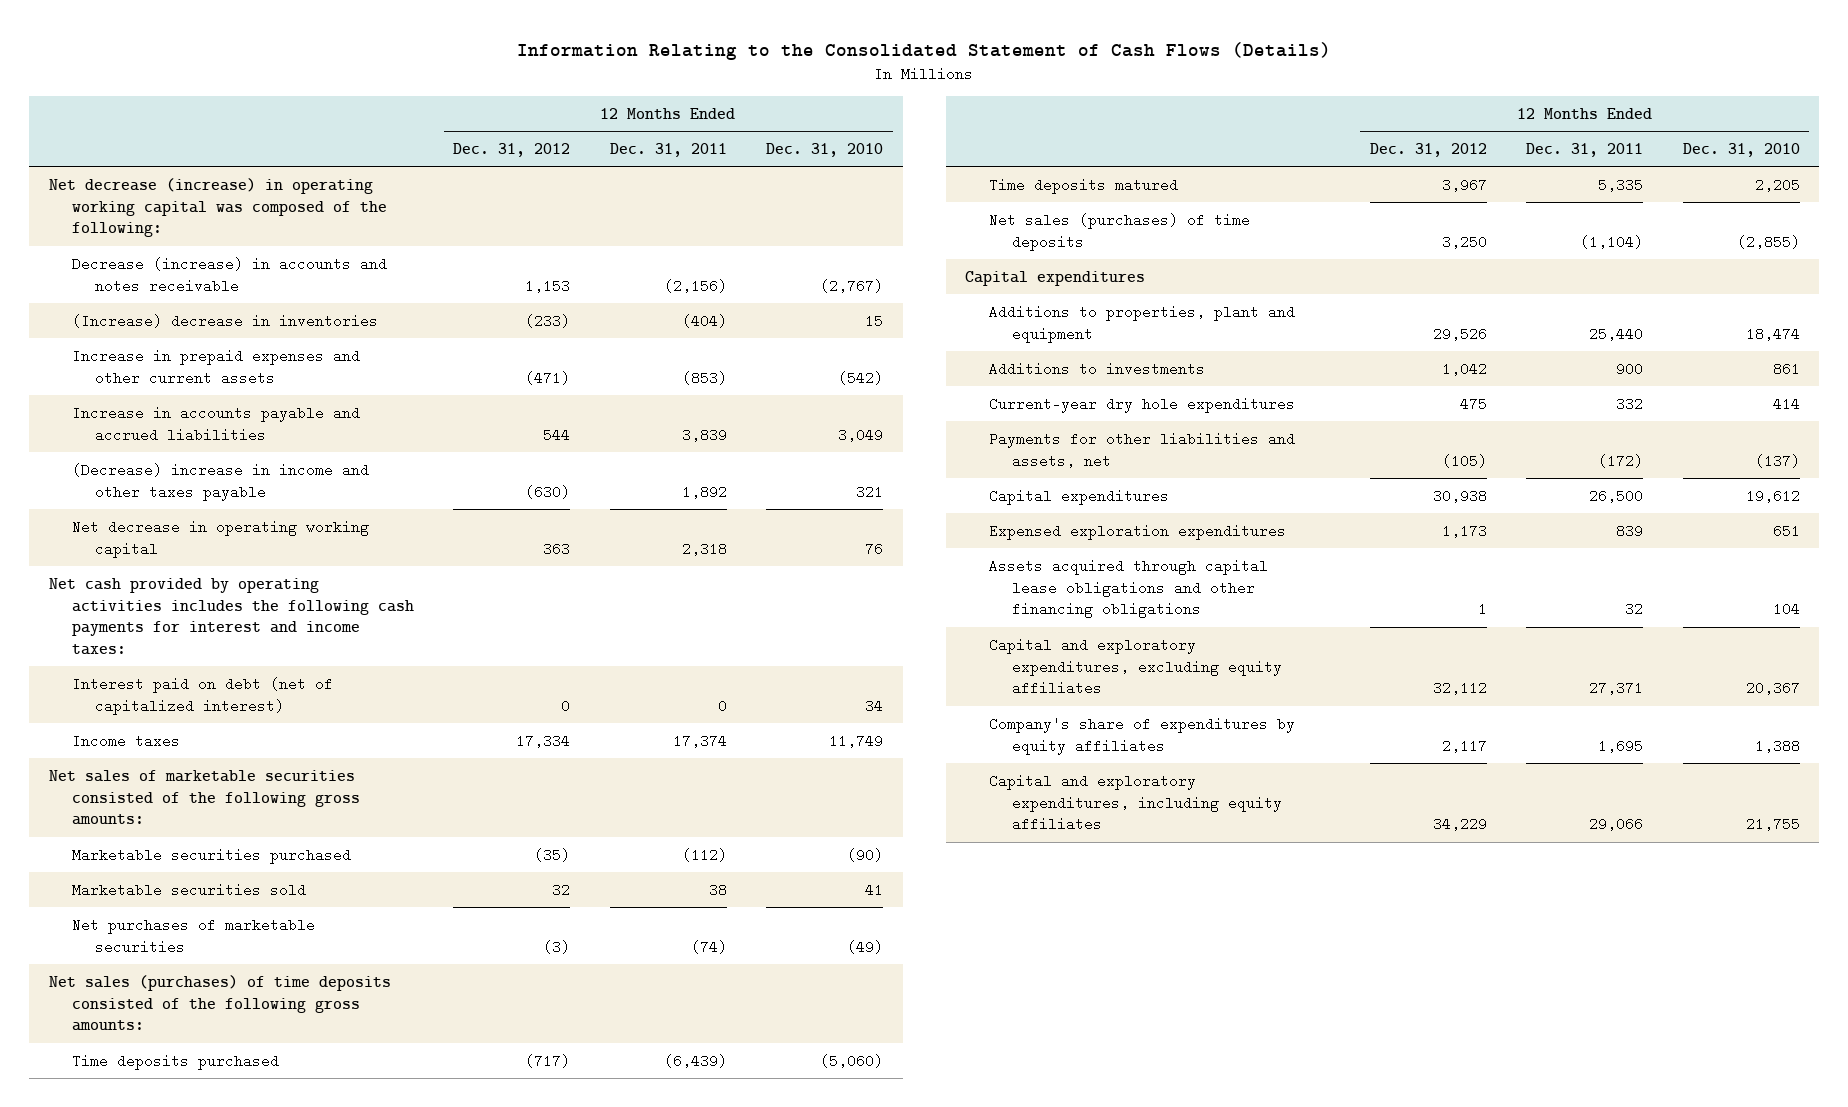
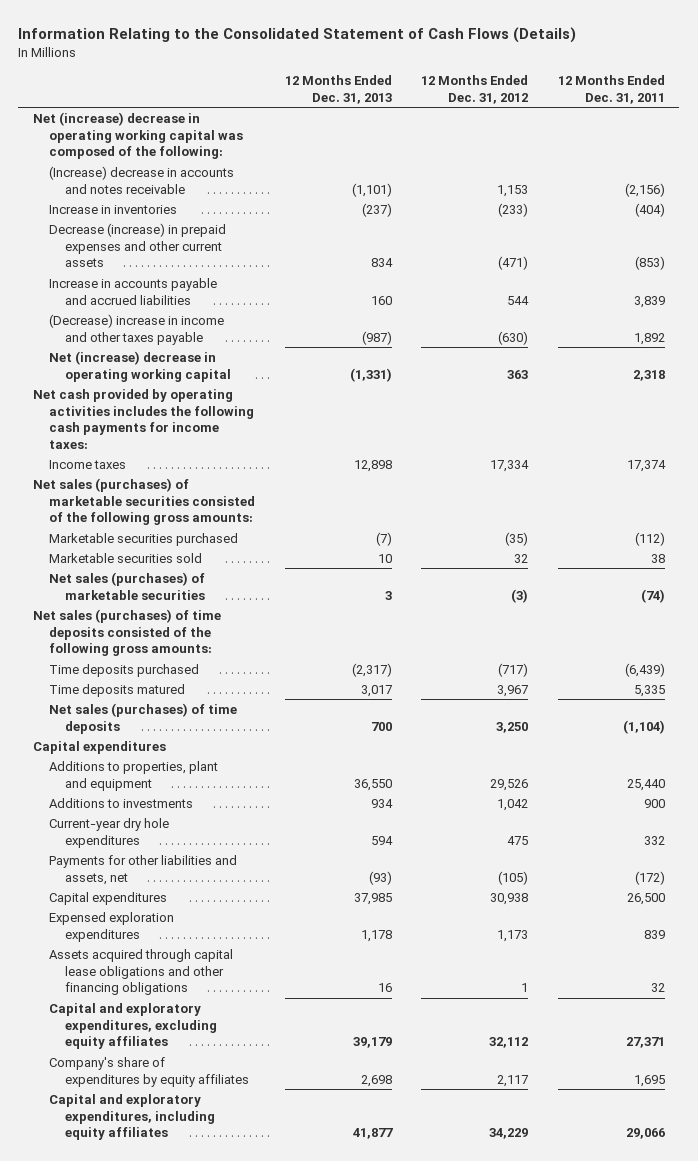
- | 12 Months Ended Dec. 31, 2012 | 12 Months Ended Dec. 31, 2011 | 12 Months Ended Dec. 31, 2010
+ | 12 Months Ended Dec. 31, 2013 | 12 Months Ended Dec. 31, 2012 | 12 Months Ended Dec. 31, 2011
- Net decrease (increase) in operating working capital was composed of the following:
- Decrease (increase) in accounts and notes receivable | 1,153 | (2,156) | (2,767)
- (Increase) decrease in inventories | (233) | (404) | 15
- Increase in prepaid expenses and other current assets | (471) | (853) | (542)
+ Net (increase) decrease in operating working capital was composed of the following:
+ (Increase) decrease in accounts and notes receivable | (1,101) | 1,153 | (2,156)
+ Increase in inventories | (237) | (233) | (404)
+ Decrease (increase) in prepaid expenses and other current assets | 834 | (471) | (853)
- Net decrease in operating working capital | 363 | 2,318 | 76
- Net cash provided by operating activities includes the following cash payments for interest and income taxes:
- Interest paid on debt (net of capitalized interest) | 0 | 0 | 34
+ Net (increase) decrease in operating working capital | (1,331) | 363 | 2,318
+ Net cash provided by operating activities includes the following cash payments for income taxes:
- Net sales of marketable securities consisted of the following gross amounts:
+ Net sales (purchases) of marketable securities consisted of the following gross amounts:
- Net purchases of marketable securities | (3) | (74) | (49)
+ Net sales (purchases) of marketable securities | 3 | (3) | (74)

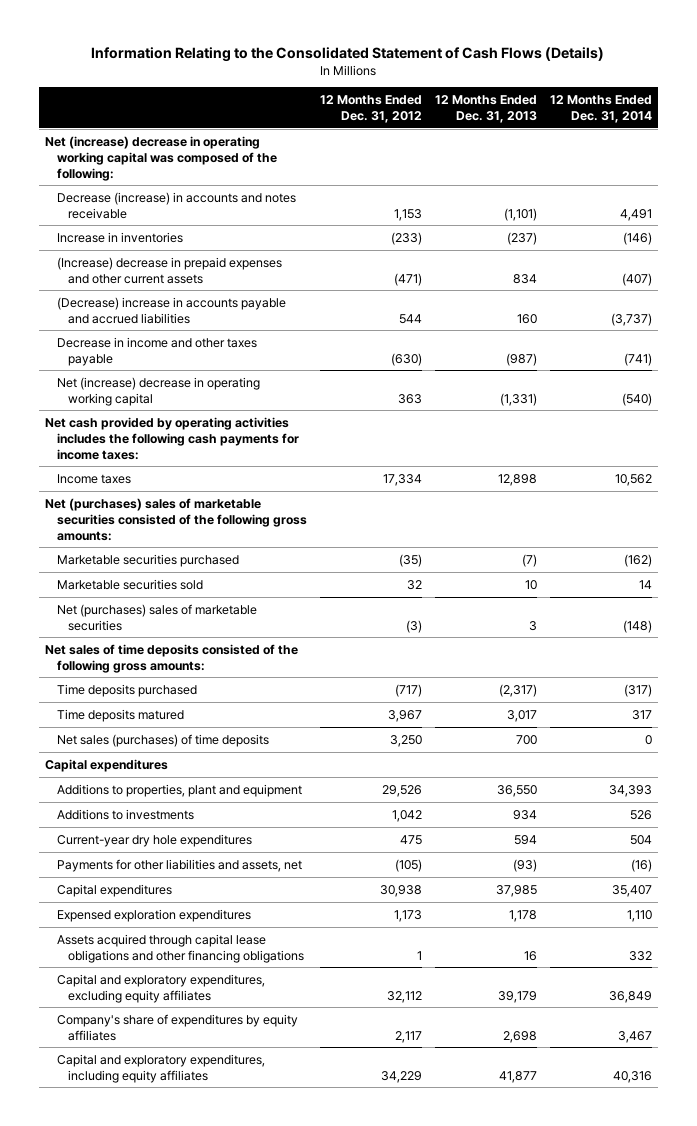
- | 12 Months Ended Dec. 31, 2013 | 12 Months Ended Dec. 31, 2012 | 12 Months Ended Dec. 31, 2011
+ | 12 Months Ended Dec. 31, 2012 | 12 Months Ended Dec. 31, 2013 | 12 Months Ended Dec. 31, 2014
- (Increase) decrease in accounts and notes receivable | (1,101) | 1,153 | (2,156)
+ Decrease (increase) in accounts and notes receivable | 1,153 | (1,101) | 4,491
- Decrease (increase) in prepaid expenses and other current assets | 834 | (471) | (853)
- Increase in accounts payable and accrued liabilities | 160 | 544 | 3,839
- (Decrease) increase in income and other taxes payable | (987) | (630) | 1,892
+ (Increase) decrease in prepaid expenses and other current assets | (471) | 834 | (407)
+ (Decrease) increase in accounts payable and accrued liabilities | 544 | 160 | (3,737)
+ Decrease in income and other taxes payable | (630) | (987) | (741)
- Net sales (purchases) of marketable securities consisted of the following gross amounts:
+ Net (purchases) sales of marketable securities consisted of the following gross amounts:
- Net sales (purchases) of marketable securities | 3 | (3) | (74)
- Net sales (purchases) of time deposits consisted of the following gross amounts:
+ Net (purchases) sales of marketable securities | (3) | 3 | (148)
+ Net sales of time deposits consisted of the following gross amounts:

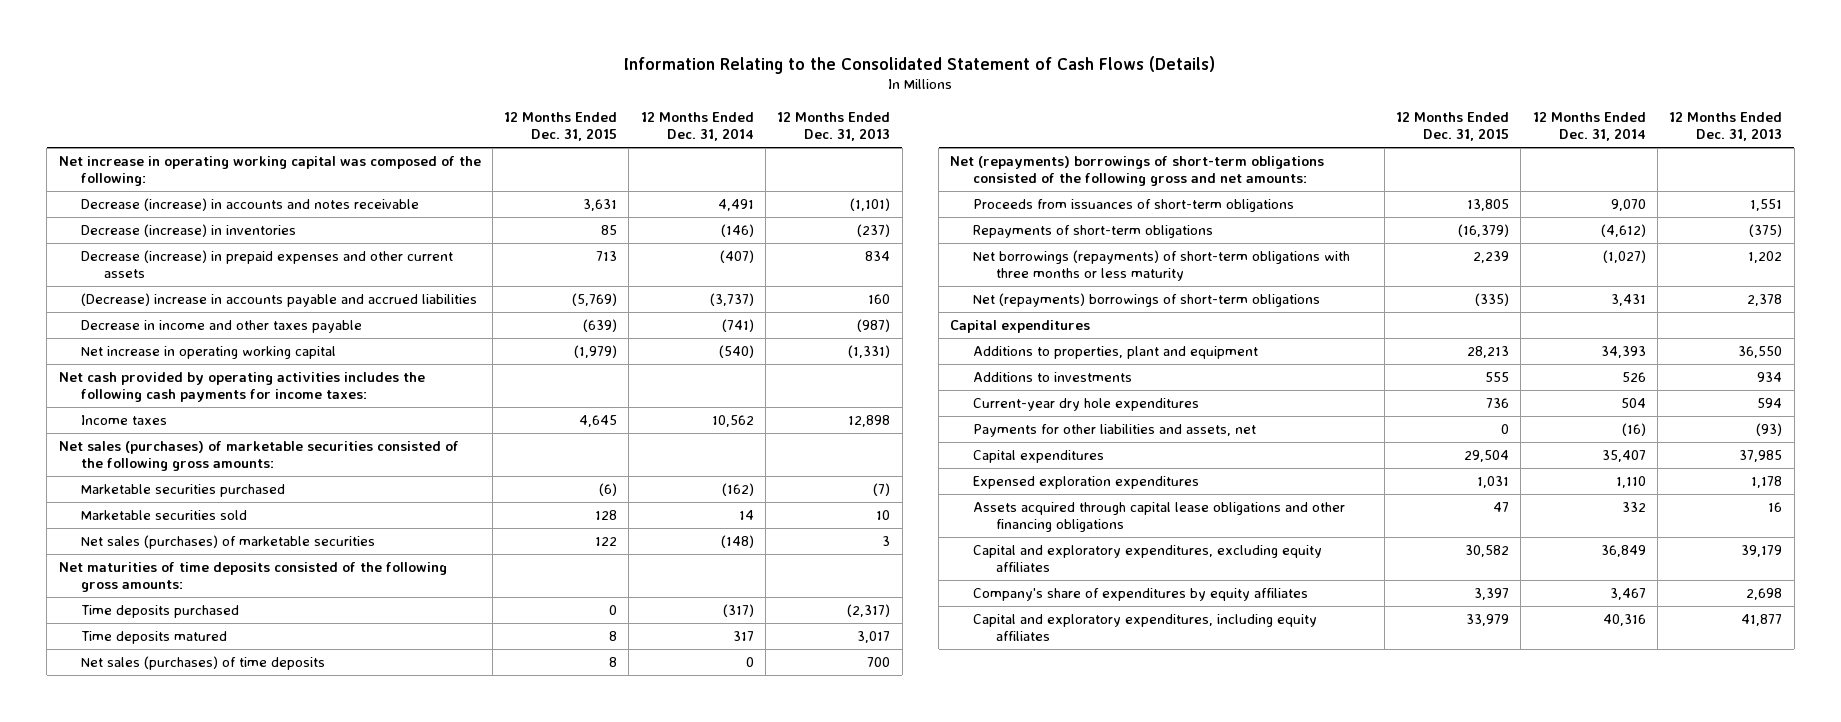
- | 12 Months Ended Dec. 31, 2012 | 12 Months Ended Dec. 31, 2013 | 12 Months Ended Dec. 31, 2014
+ | 12 Months Ended Dec. 31, 2015 | 12 Months Ended Dec. 31, 2014 | 12 Months Ended Dec. 31, 2013
- Net (increase) decrease in operating working capital was composed of the following:
+ Net increase in operating working capital was composed of the following:
- Increase in inventories | (233) | (237) | (146)
- (Increase) decrease in prepaid expenses and other current assets | (471) | 834 | (407)
+ Decrease (increase) in inventories | 85 | (146) | (237)
+ Decrease (increase) in prepaid expenses and other current assets | 713 | (407) | 834
- Net (increase) decrease in operating working capital | 363 | (1,331) | (540)
+ Net increase in operating working capital | (1,979) | (540) | (1,331)
- Net (purchases) sales of marketable securities consisted of the following gross amounts:
+ Net sales (purchases) of marketable securities consisted of the following gross amounts:
- Net (purchases) sales of marketable securities | (3) | 3 | (148)
- Net sales of time deposits consisted of the following gross amounts:
+ Net sales (purchases) of marketable securities | 122 | (148) | 3
+ Net maturities of time deposits consisted of the following gross amounts:
+ Net (repayments) borrowings of short-term obligations consisted of the following gross and net amounts:
+ Proceeds from issuances of short-term obligations | 13,805 | 9,070 | 1,551
+ Repayments of short-term obligations | (16,379) | (4,612) | (375)
+ Net borrowings (repayments) of short-term obligations with three months or less maturity | 2,239 | (1,027) | 1,202
+ Net (repayments) borrowings of short-term obligations | (335) | 3,431 | 2,378

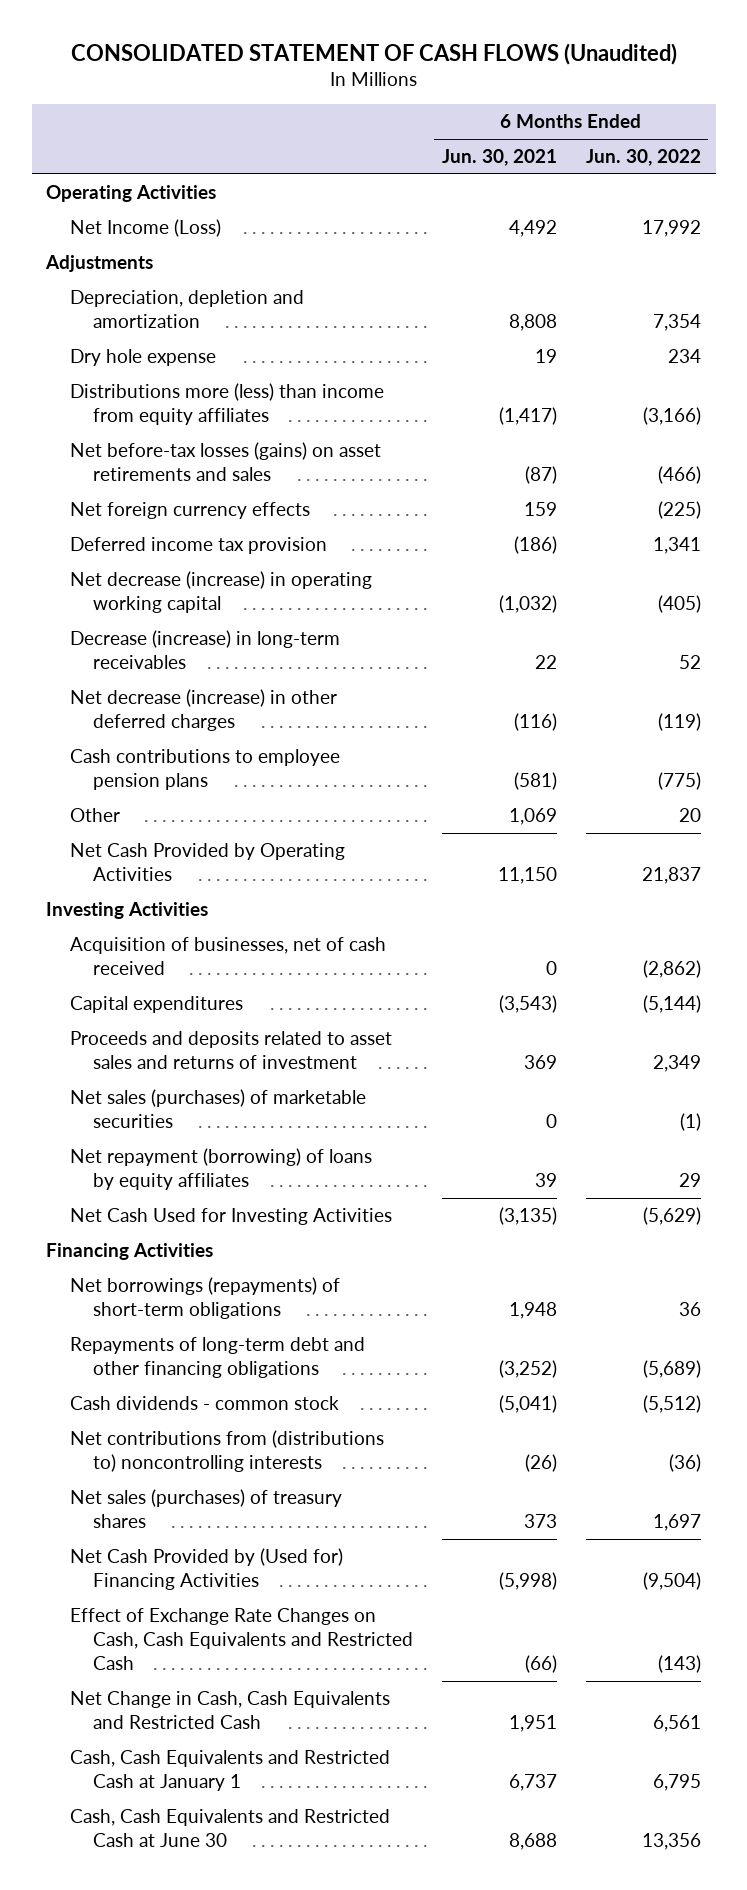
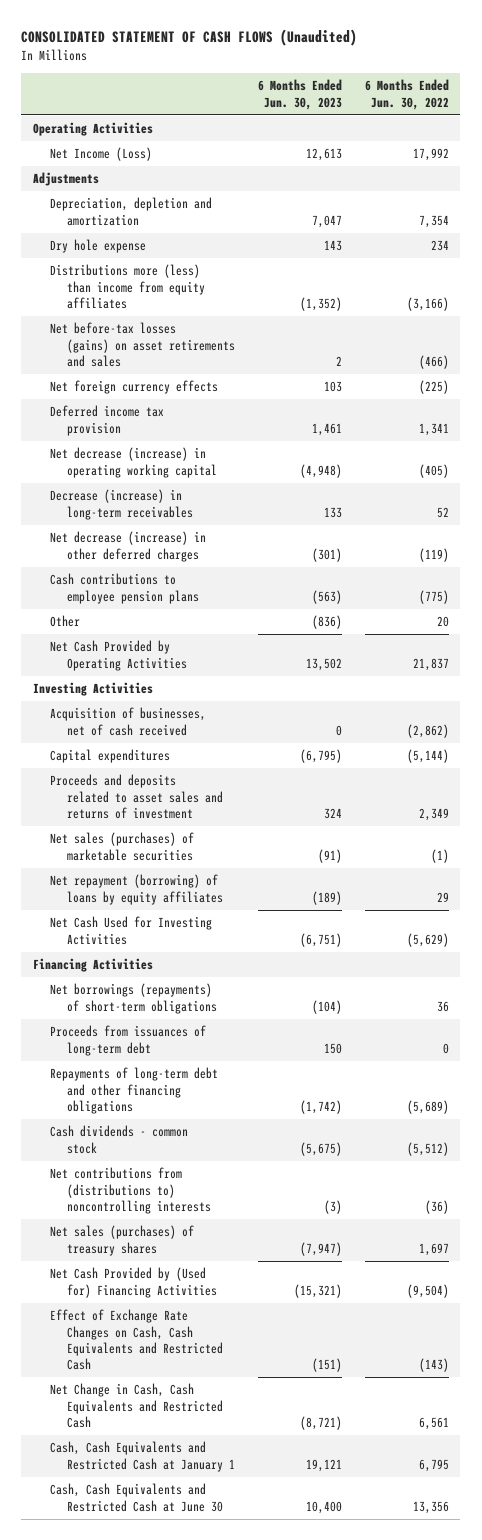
- | 6 Months Ended Jun. 30, 2021 | 6 Months Ended Jun. 30, 2022
+ | 6 Months Ended Jun. 30, 2023 | 6 Months Ended Jun. 30, 2022
+ Proceeds from issuances of long-term debt | 150 | 0

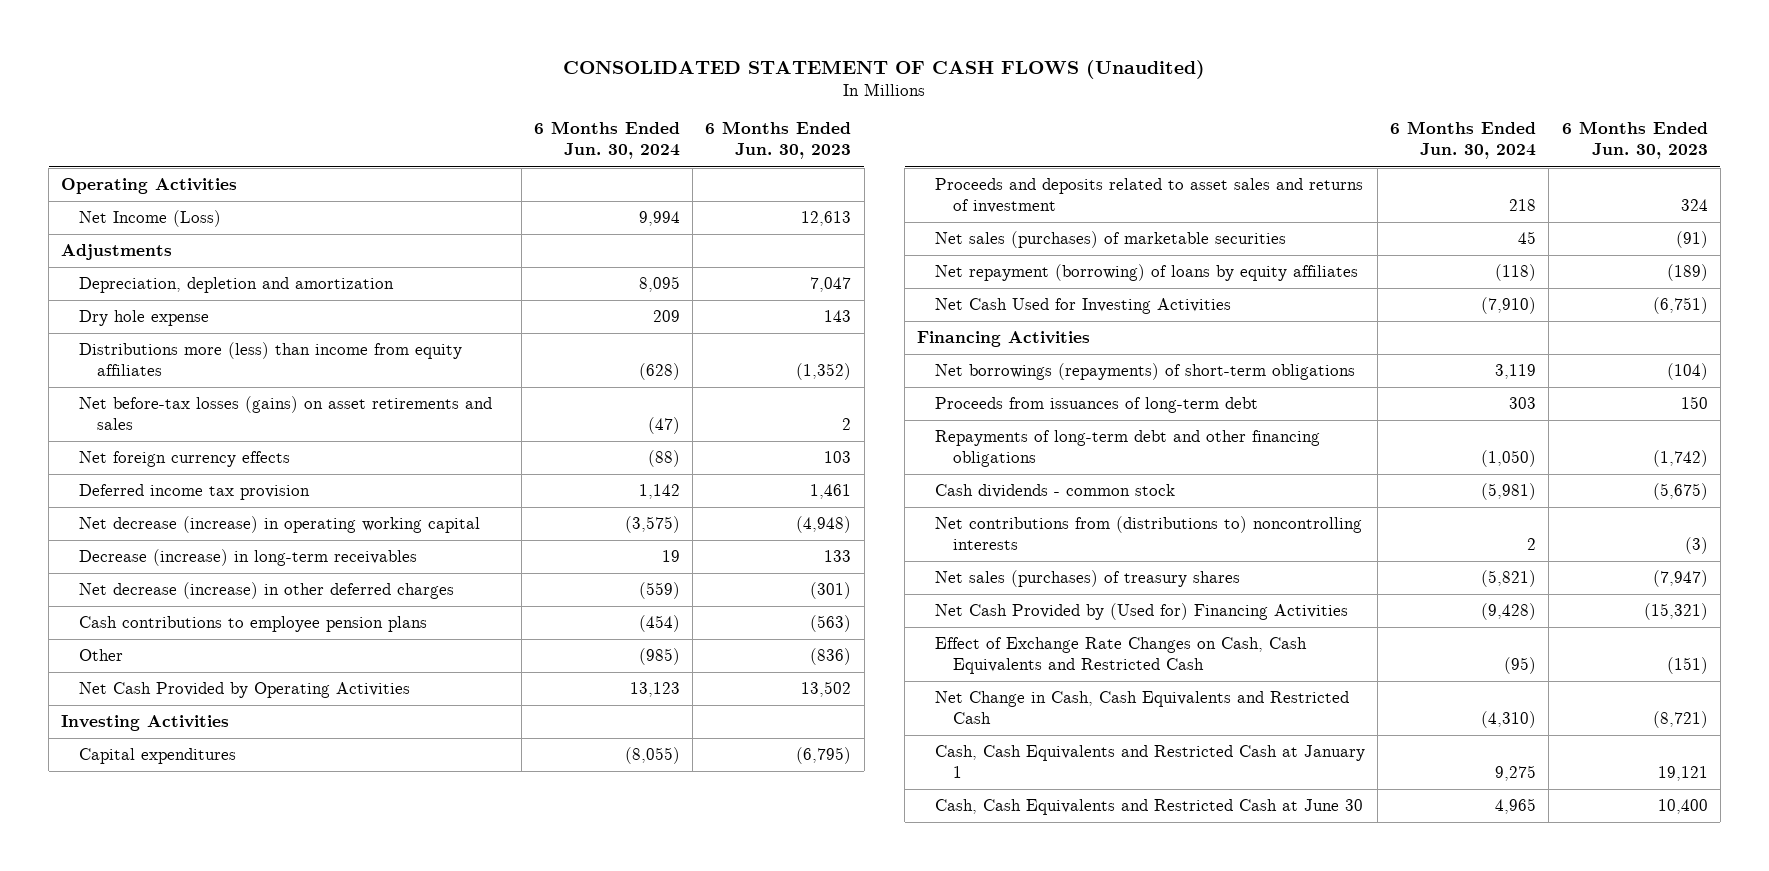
- | 6 Months Ended Jun. 30, 2023 | 6 Months Ended Jun. 30, 2022
+ | 6 Months Ended Jun. 30, 2024 | 6 Months Ended Jun. 30, 2023
- Acquisition of businesses, net of cash received | 0 | (2,862)

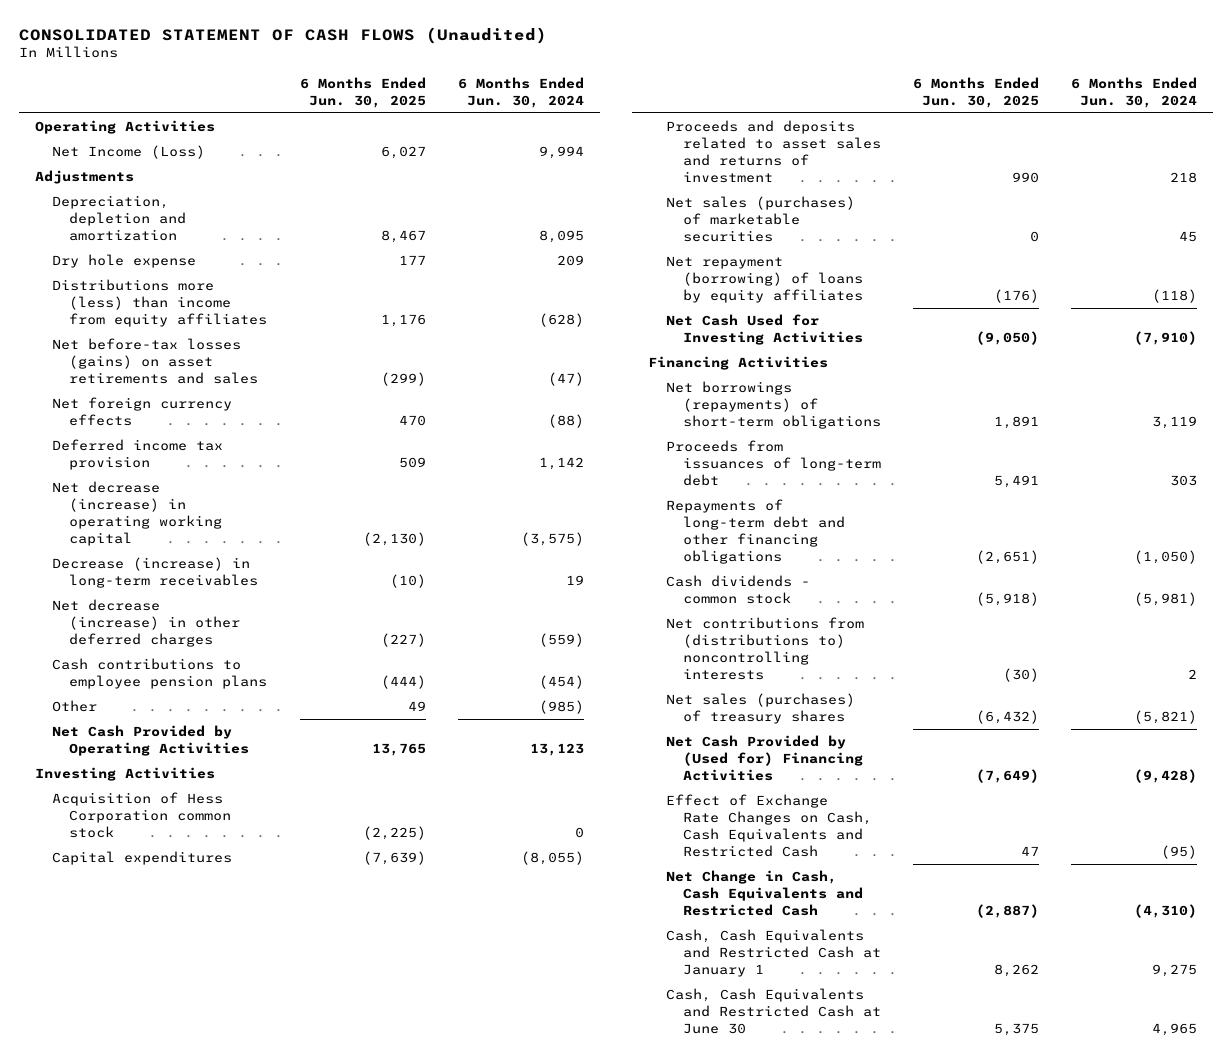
- | 6 Months Ended Jun. 30, 2024 | 6 Months Ended Jun. 30, 2023
+ | 6 Months Ended Jun. 30, 2025 | 6 Months Ended Jun. 30, 2024
+ Acquisition of Hess Corporation common stock | (2,225) | 0

